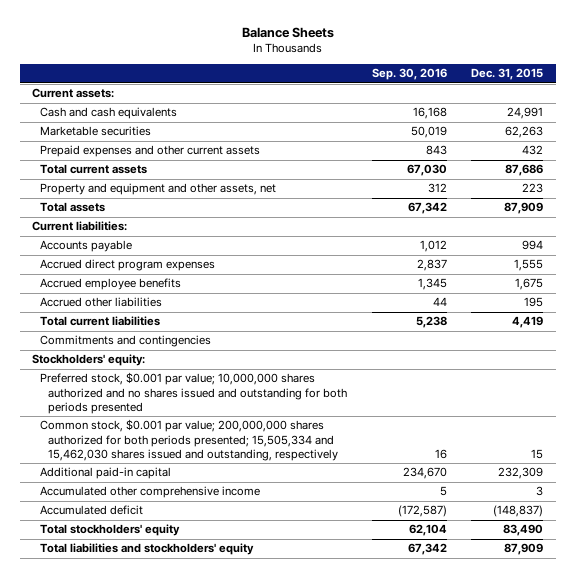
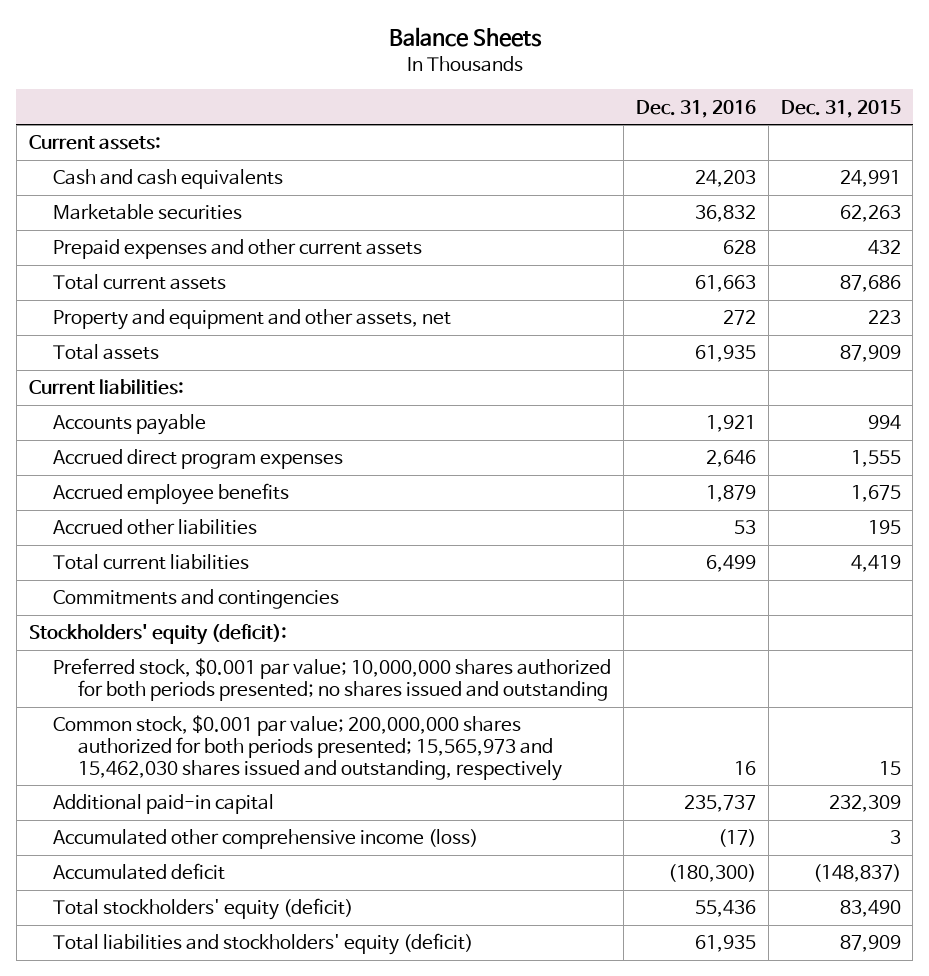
- | Sep. 30, 2016 | Dec. 31, 2015
+ | Dec. 31, 2016 | Dec. 31, 2015
- Stockholders' equity:
- Preferred stock, $0.001 par value; 10,000,000 shares authorized and no shares issued and outstanding for both periods presented
- Common stock, $0.001 par value; 200,000,000 shares authorized for both periods presented; 15,505,334 and 15,462,030 shares issued and outstanding, respectively | 16 | 15
+ Stockholders' equity (deficit):
+ Preferred stock, $0.001 par value; 10,000,000 shares authorized for both periods presented; no shares issued and outstanding
+ Common stock, $0.001 par value; 200,000,000 shares authorized for both periods presented; 15,565,973 and 15,462,030 shares issued and outstanding, respectively | 16 | 15
- Accumulated other comprehensive income | 5 | 3
+ Accumulated other comprehensive income (loss) | (17) | 3
- Total stockholders' equity | 62,104 | 83,490
- Total liabilities and stockholders' equity | 67,342 | 87,909
+ Total stockholders' equity (deficit) | 55,436 | 83,490
+ Total liabilities and stockholders' equity (deficit) | 61,935 | 87,909

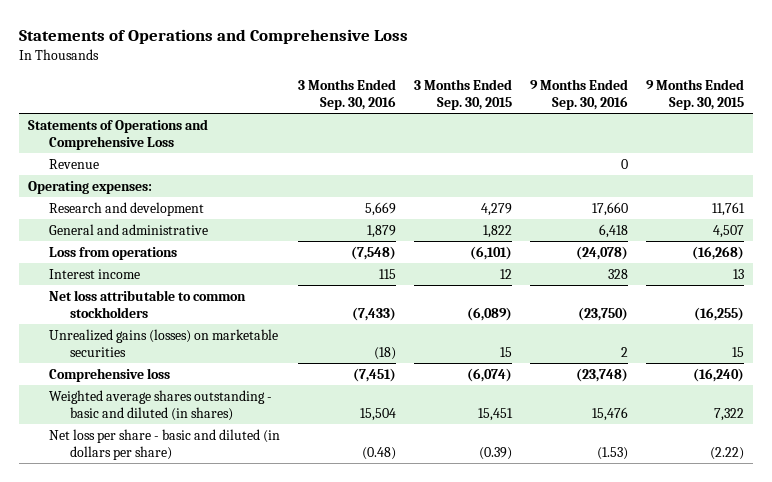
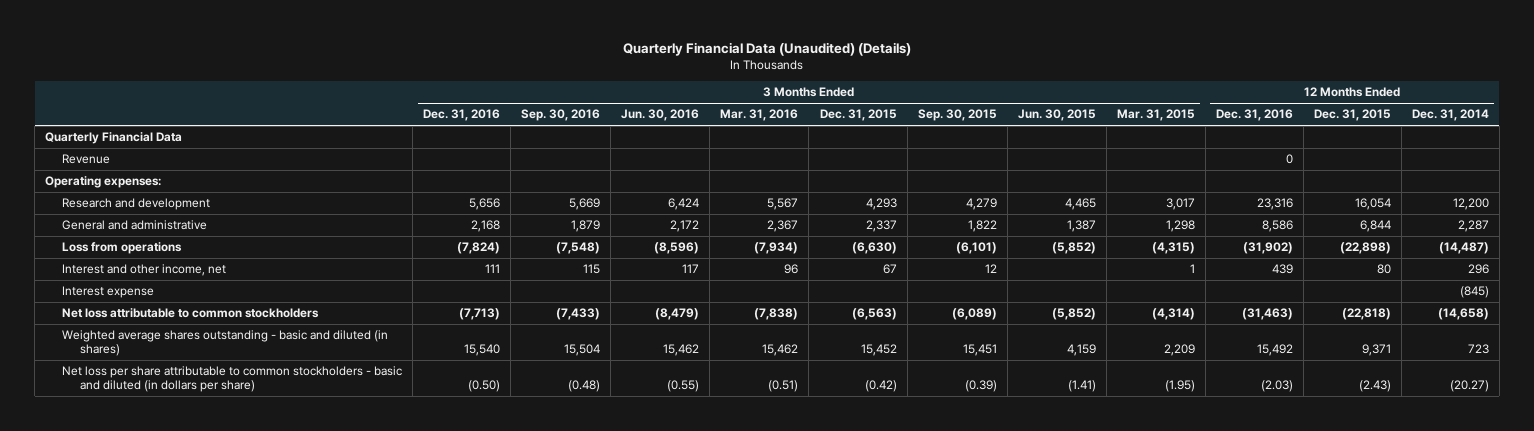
- Statements of Operations and Comprehensive Loss
+ Quarterly Financial Data (Unaudited) (Details)
- | 3 Months Ended Sep. 30, 2016 | 3 Months Ended Sep. 30, 2015 | 9 Months Ended Sep. 30, 2016 | 9 Months Ended Sep. 30, 2015
+ | 3 Months Ended Dec. 31, 2016 | 3 Months Ended Sep. 30, 2016 | 3 Months Ended Jun. 30, 2016 | 3 Months Ended Mar. 31, 2016 | 3 Months Ended Dec. 31, 2015 | 3 Months Ended Sep. 30, 2015 | 3 Months Ended Jun. 30, 2015 | 3 Months Ended Mar. 31, 2015 | 12 Months Ended Dec. 31, 2016 | 12 Months Ended Dec. 31, 2015 | 12 Months Ended Dec. 31, 2014
- Statements of Operations and Comprehensive Loss
+ Quarterly Financial Data
- Interest income | 115 | 12 | 328 | 13
+ Interest and other income, net | 111 | 115 | 117 | 96 | 67 | 12 | | 1 | 439 | 80 | 296
+ Interest expense | | | | | | | | | | | (845)
- Unrealized gains (losses) on marketable securities | (18) | 15 | 2 | 15
- Comprehensive loss | (7,451) | (6,074) | (23,748) | (16,240)
- Net loss per share - basic and diluted (in dollars per share) | (0.48) | (0.39) | (1.53) | (2.22)
+ Net loss per share attributable to common stockholders - basic and diluted (in dollars per share) | (0.50) | (0.48) | (0.55) | (0.51) | (0.42) | (0.39) | (1.41) | (1.95) | (2.03) | (2.43) | (20.27)

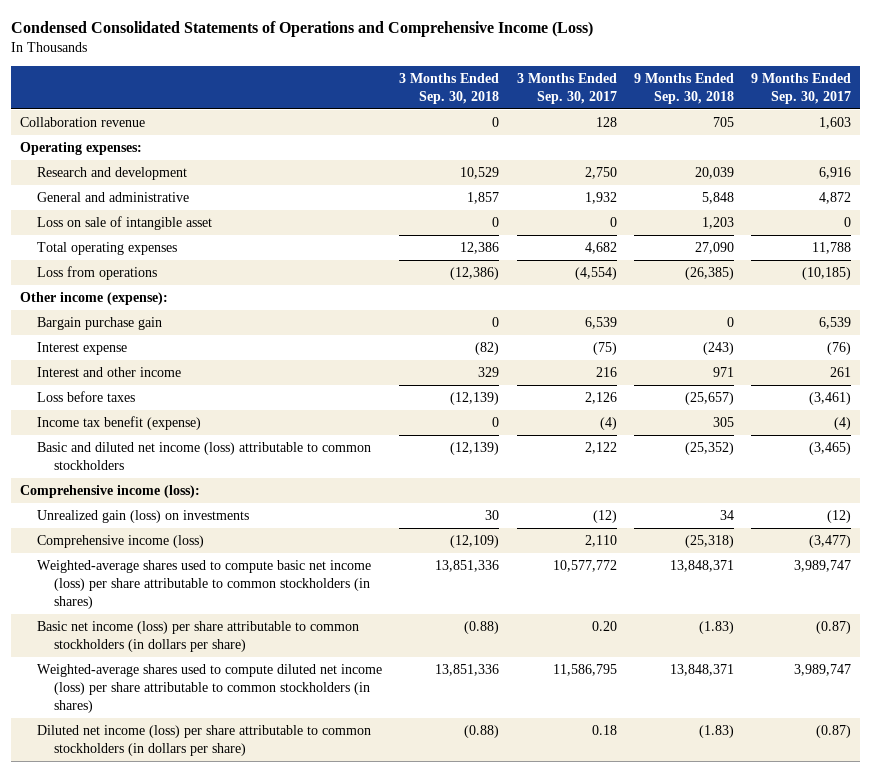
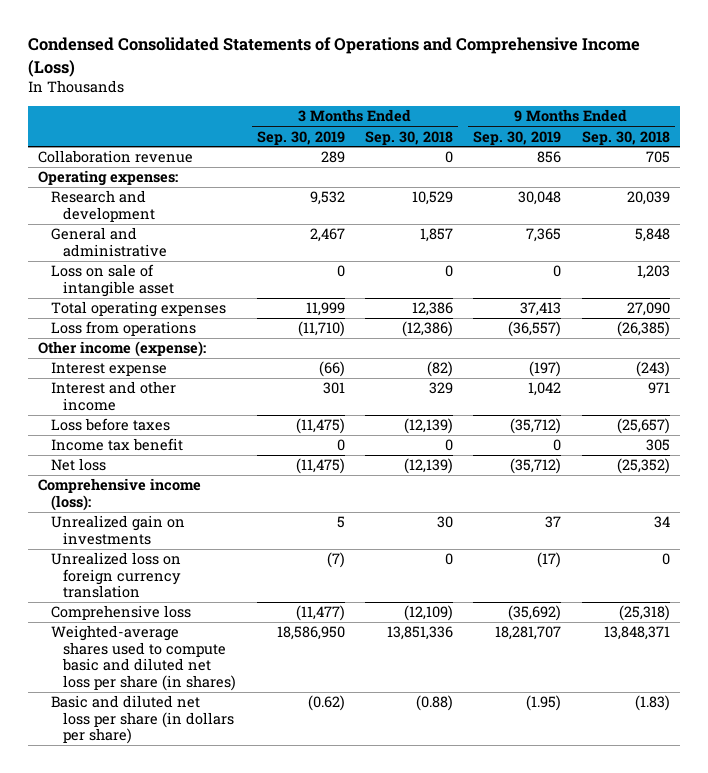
- | 3 Months Ended Sep. 30, 2018 | 3 Months Ended Sep. 30, 2017 | 9 Months Ended Sep. 30, 2018 | 9 Months Ended Sep. 30, 2017
+ | 3 Months Ended Sep. 30, 2019 | 3 Months Ended Sep. 30, 2018 | 9 Months Ended Sep. 30, 2019 | 9 Months Ended Sep. 30, 2018
- Bargain purchase gain | 0 | 6,539 | 0 | 6,539
- Income tax benefit (expense) | 0 | (4) | 305 | (4)
- Basic and diluted net income (loss) attributable to common stockholders | (12,139) | 2,122 | (25,352) | (3,465)
+ Income tax benefit | 0 | 0 | 0 | 305
+ Net loss | (11,475) | (12,139) | (35,712) | (25,352)
- Unrealized gain (loss) on investments | 30 | (12) | 34 | (12)
- Comprehensive income (loss) | (12,109) | 2,110 | (25,318) | (3,477)
- Weighted-average shares used to compute basic net income (loss) per share attributable to common stockholders (in shares) | 13,851,336 | 10,577,772 | 13,848,371 | 3,989,747
- Basic net income (loss) per share attributable to common stockholders (in dollars per share) | (0.88) | 0.20 | (1.83) | (0.87)
- Weighted-average shares used to compute diluted net income (loss) per share attributable to common stockholders (in shares) | 13,851,336 | 11,586,795 | 13,848,371 | 3,989,747
- Diluted net income (loss) per share attributable to common stockholders (in dollars per share) | (0.88) | 0.18 | (1.83) | (0.87)
+ Unrealized gain on investments | 5 | 30 | 37 | 34
+ Unrealized loss on foreign currency translation | (7) | 0 | (17) | 0
+ Comprehensive loss | (11,477) | (12,109) | (35,692) | (25,318)
+ Weighted-average shares used to compute basic and diluted net loss per share (in shares) | 18,586,950 | 13,851,336 | 18,281,707 | 13,848,371
+ Basic and diluted net loss per share (in dollars per share) | (0.62) | (0.88) | (1.95) | (1.83)

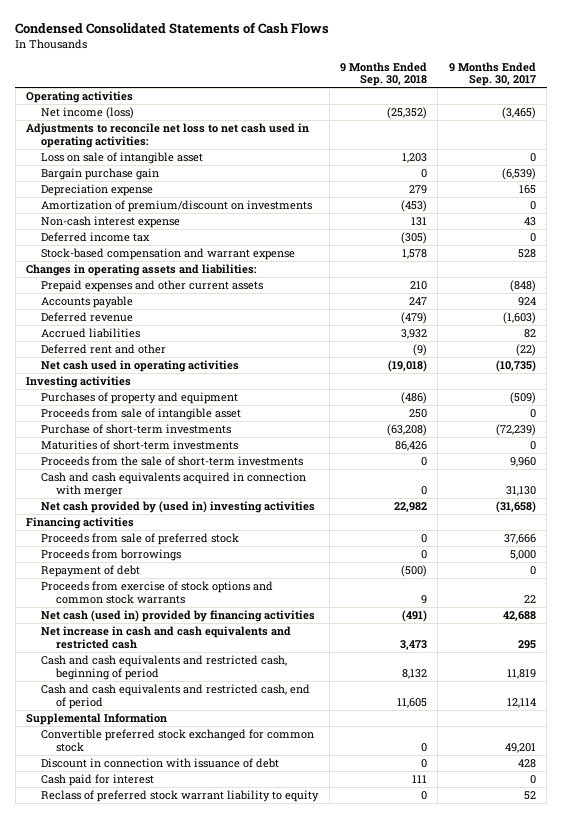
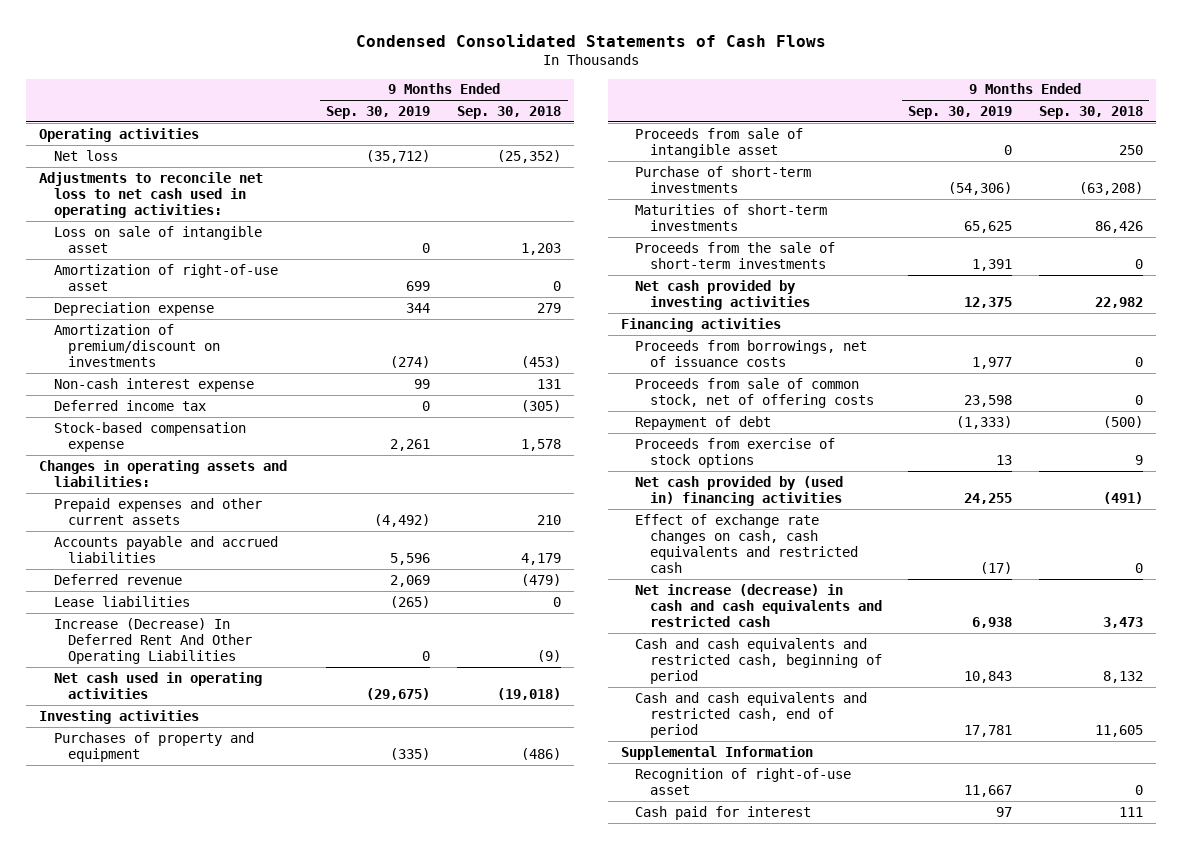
- | 9 Months Ended Sep. 30, 2018 | 9 Months Ended Sep. 30, 2017
+ | 9 Months Ended Sep. 30, 2019 | 9 Months Ended Sep. 30, 2018
- Net income (loss) | (25,352) | (3,465)
+ Net loss | (35,712) | (25,352)
- Bargain purchase gain | 0 | (6,539)
+ Amortization of right-of-use asset | 699 | 0
- Stock-based compensation and warrant expense | 1,578 | 528
+ Stock-based compensation expense | 2,261 | 1,578
- Accounts payable | 247 | 924
+ Accounts payable and accrued liabilities | 5,596 | 4,179
- Accrued liabilities | 3,932 | 82
- Deferred rent and other | (9) | (22)
+ Lease liabilities | (265) | 0
+ Increase (Decrease) In Deferred Rent And Other Operating Liabilities | 0 | (9)
- Cash and cash equivalents acquired in connection with merger | 0 | 31,130
- Net cash provided by (used in) investing activities | 22,982 | (31,658)
+ Net cash provided by investing activities | 12,375 | 22,982
- Proceeds from sale of preferred stock | 0 | 37,666
- Proceeds from borrowings | 0 | 5,000
+ Proceeds from borrowings, net of issuance costs | 1,977 | 0
+ Proceeds from sale of common stock, net of offering costs | 23,598 | 0
- Proceeds from exercise of stock options and common stock warrants | 9 | 22
- Net cash (used in) provided by financing activities | (491) | 42,688
- Net increase in cash and cash equivalents and restricted cash | 3,473 | 295
+ Proceeds from exercise of stock options | 13 | 9
+ Net cash provided by (used in) financing activities | 24,255 | (491)
+ Effect of exchange rate changes on cash, cash equivalents and restricted cash | (17) | 0
+ Net increase (decrease) in cash and cash equivalents and restricted cash | 6,938 | 3,473
- Convertible preferred stock exchanged for common stock | 0 | 49,201
- Discount in connection with issuance of debt | 0 | 428
+ Recognition of right-of-use asset | 11,667 | 0
- Reclass of preferred stock warrant liability to equity | 0 | 52

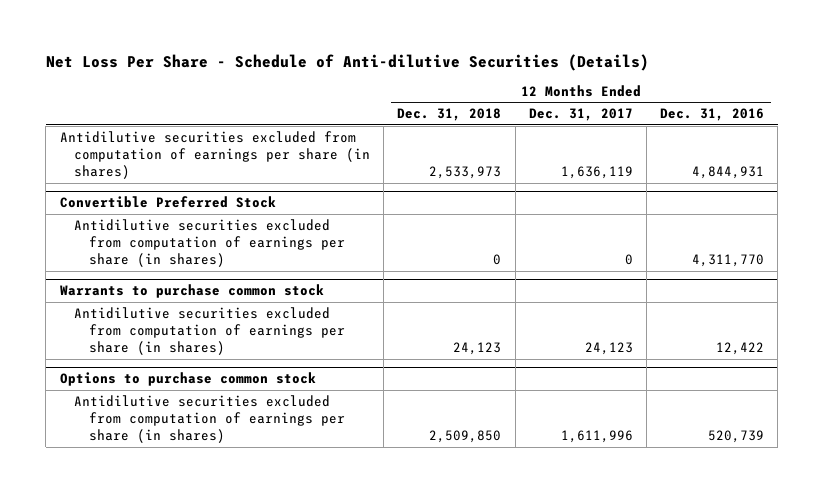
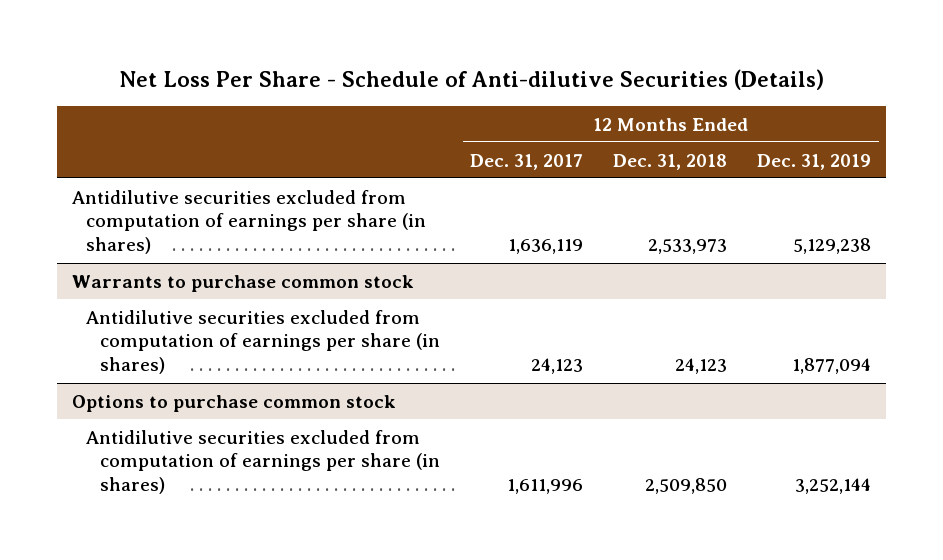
- | 12 Months Ended Dec. 31, 2018 | 12 Months Ended Dec. 31, 2017 | 12 Months Ended Dec. 31, 2016
+ | 12 Months Ended Dec. 31, 2017 | 12 Months Ended Dec. 31, 2018 | 12 Months Ended Dec. 31, 2019
- Convertible Preferred Stock
- Antidilutive securities excluded from computation of earnings per share (in shares) | 0 | 0 | 4,311,770

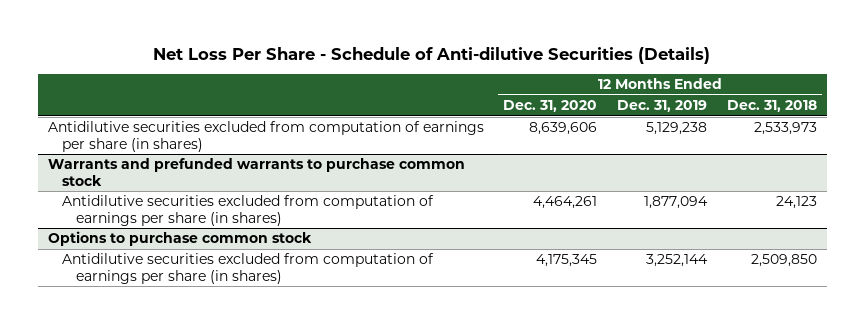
- | 12 Months Ended Dec. 31, 2017 | 12 Months Ended Dec. 31, 2018 | 12 Months Ended Dec. 31, 2019
+ | 12 Months Ended Dec. 31, 2020 | 12 Months Ended Dec. 31, 2019 | 12 Months Ended Dec. 31, 2018
- Warrants to purchase common stock
+ Warrants and prefunded warrants to purchase common stock

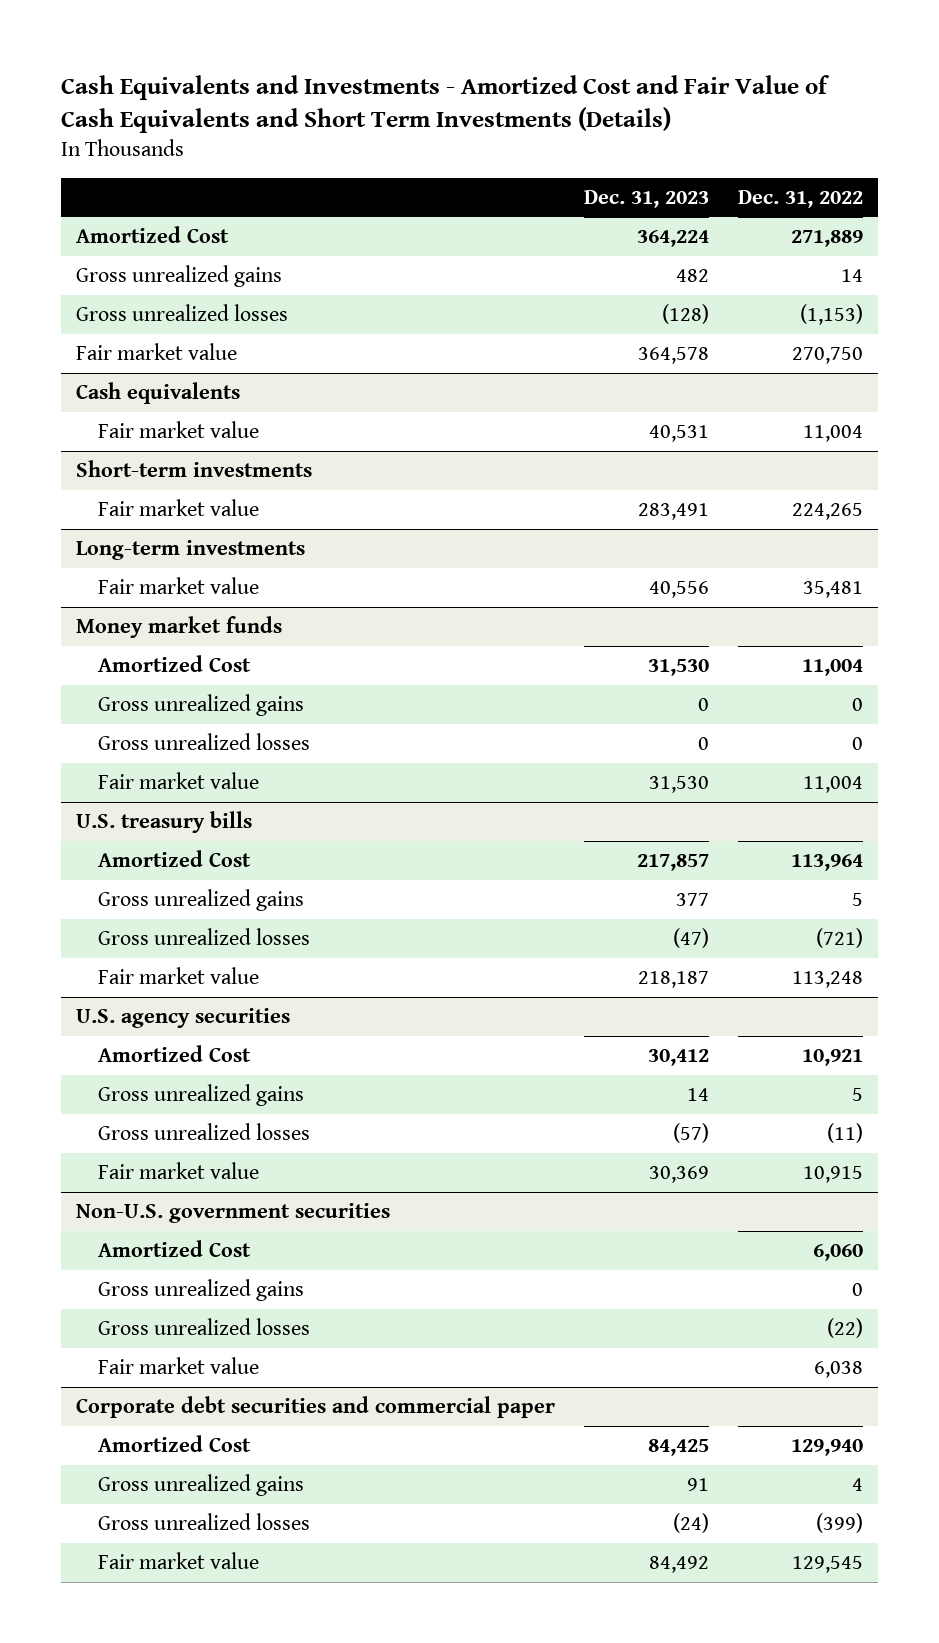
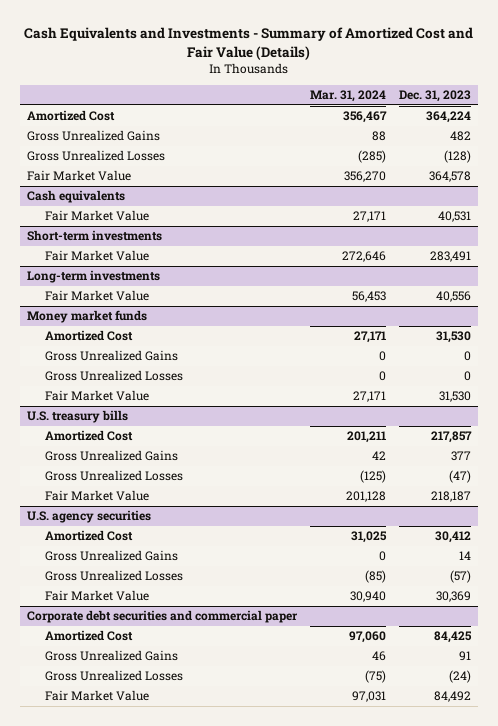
- Cash Equivalents and Investments - Amortized Cost and Fair Value of Cash Equivalents and Short Term Investments (Details)
+ Cash Equivalents and Investments - Summary of Amortized Cost and Fair Value (Details)
- | Dec. 31, 2023 | Dec. 31, 2022
+ | Mar. 31, 2024 | Dec. 31, 2023
- Gross unrealized gains | 482 | 14
- Gross unrealized losses | (128) | (1,153)
- Fair market value | 364,578 | 270,750
+ Gross Unrealized Gains | 88 | 482
+ Gross Unrealized Losses | (285) | (128)
+ Fair Market Value | 356,270 | 364,578
@ Cash equivalents
- Fair market value | 40,531 | 11,004
+ Fair Market Value | 27,171 | 40,531
@ Short-term investments
- Fair market value | 283,491 | 224,265
+ Fair Market Value | 272,646 | 283,491
@ Long-term investments
- Fair market value | 40,556 | 35,481
+ Fair Market Value | 56,453 | 40,556
@ Money market funds
- Gross unrealized gains | 0 | 0
- Gross unrealized losses | 0 | 0
- Fair market value | 31,530 | 11,004
+ Gross Unrealized Gains | 0 | 0
+ Gross Unrealized Losses | 0 | 0
+ Fair Market Value | 27,171 | 31,530
@ U.S. treasury bills
- Gross unrealized gains | 377 | 5
- Gross unrealized losses | (47) | (721)
- Fair market value | 218,187 | 113,248
+ Gross Unrealized Gains | 42 | 377
+ Gross Unrealized Losses | (125) | (47)
+ Fair Market Value | 201,128 | 218,187
@ U.S. agency securities
- Gross unrealized gains | 14 | 5
- Gross unrealized losses | (57) | (11)
- Fair market value | 30,369 | 10,915
- Non-U.S. government securities
- Amortized Cost | | 6,060
- Gross unrealized gains | | 0
- Gross unrealized losses | | (22)
- Fair market value | | 6,038
@ U.S. agency securities
+ Gross Unrealized Gains | 0 | 14
+ Gross Unrealized Losses | (85) | (57)
+ Fair Market Value | 30,940 | 30,369
@ Corporate debt securities and commercial paper
- Gross unrealized gains | 91 | 4
- Gross unrealized losses | (24) | (399)
- Fair market value | 84,492 | 129,545
+ Gross Unrealized Gains | 46 | 91
+ Gross Unrealized Losses | (75) | (24)
+ Fair Market Value | 97,031 | 84,492

